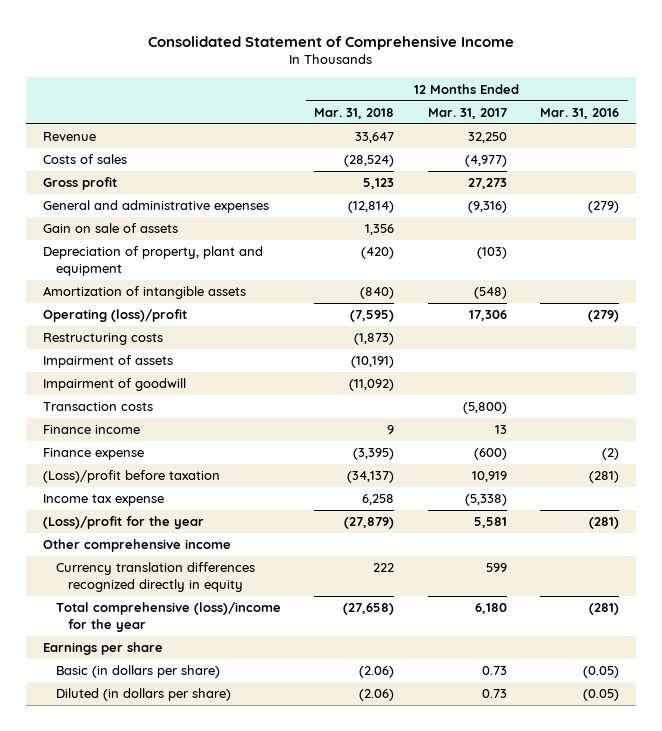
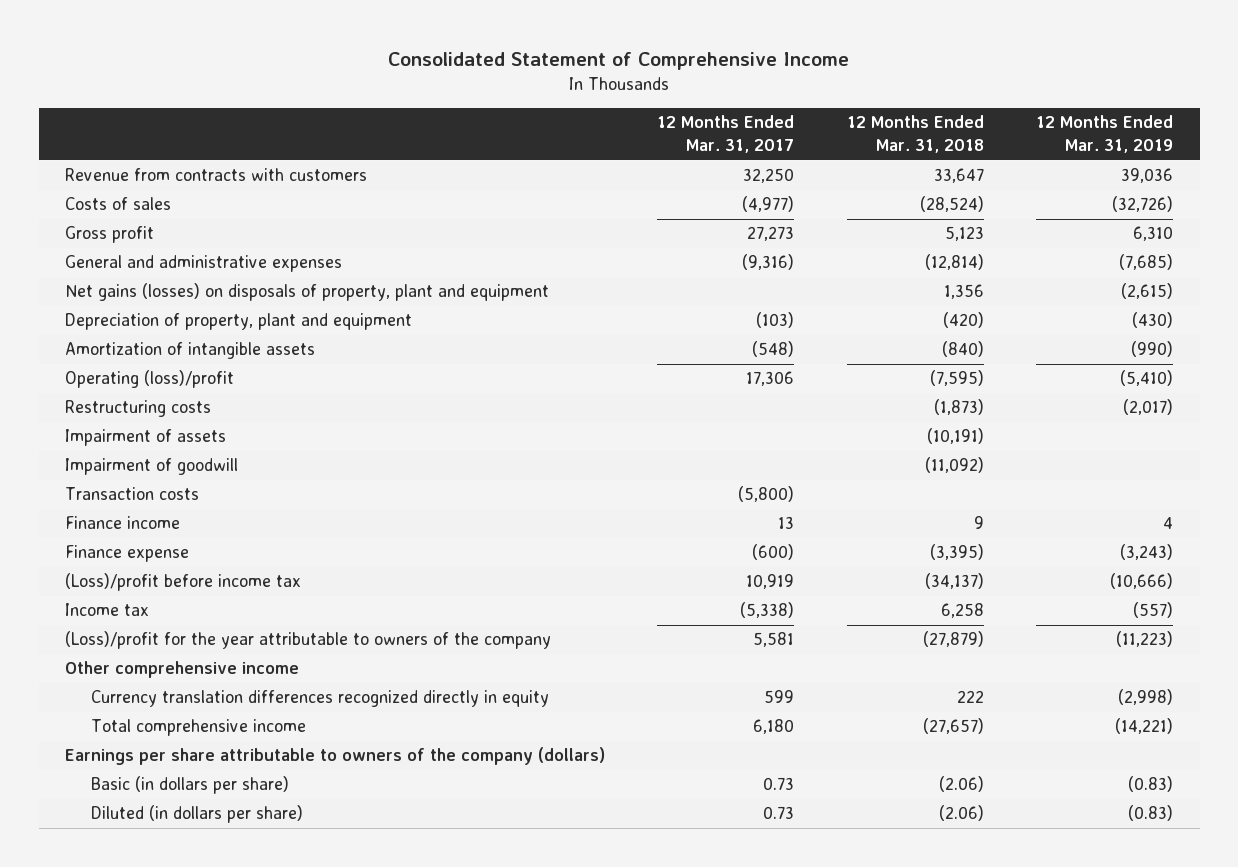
- | 12 Months Ended Mar. 31, 2018 | 12 Months Ended Mar. 31, 2017 | 12 Months Ended Mar. 31, 2016
+ | 12 Months Ended Mar. 31, 2017 | 12 Months Ended Mar. 31, 2018 | 12 Months Ended Mar. 31, 2019
- Revenue | 33,647 | 32,250 |
+ Revenue from contracts with customers | 32,250 | 33,647 | 39,036
- Gain on sale of assets | 1,356 | |
+ Net gains (losses) on disposals of property, plant and equipment | | 1,356 | (2,615)
- (Loss)/profit before taxation | (34,137) | 10,919 | (281)
- Income tax expense | 6,258 | (5,338) |
- (Loss)/profit for the year | (27,879) | 5,581 | (281)
+ (Loss)/profit before income tax | 10,919 | (34,137) | (10,666)
+ Income tax | (5,338) | 6,258 | (557)
+ (Loss)/profit for the year attributable to owners of the company | 5,581 | (27,879) | (11,223)
- Total comprehensive (loss)/income for the year | (27,658) | 6,180 | (281)
- Earnings per share
+ Total comprehensive income | 6,180 | (27,657) | (14,221)
+ Earnings per share attributable to owners of the company (dollars)

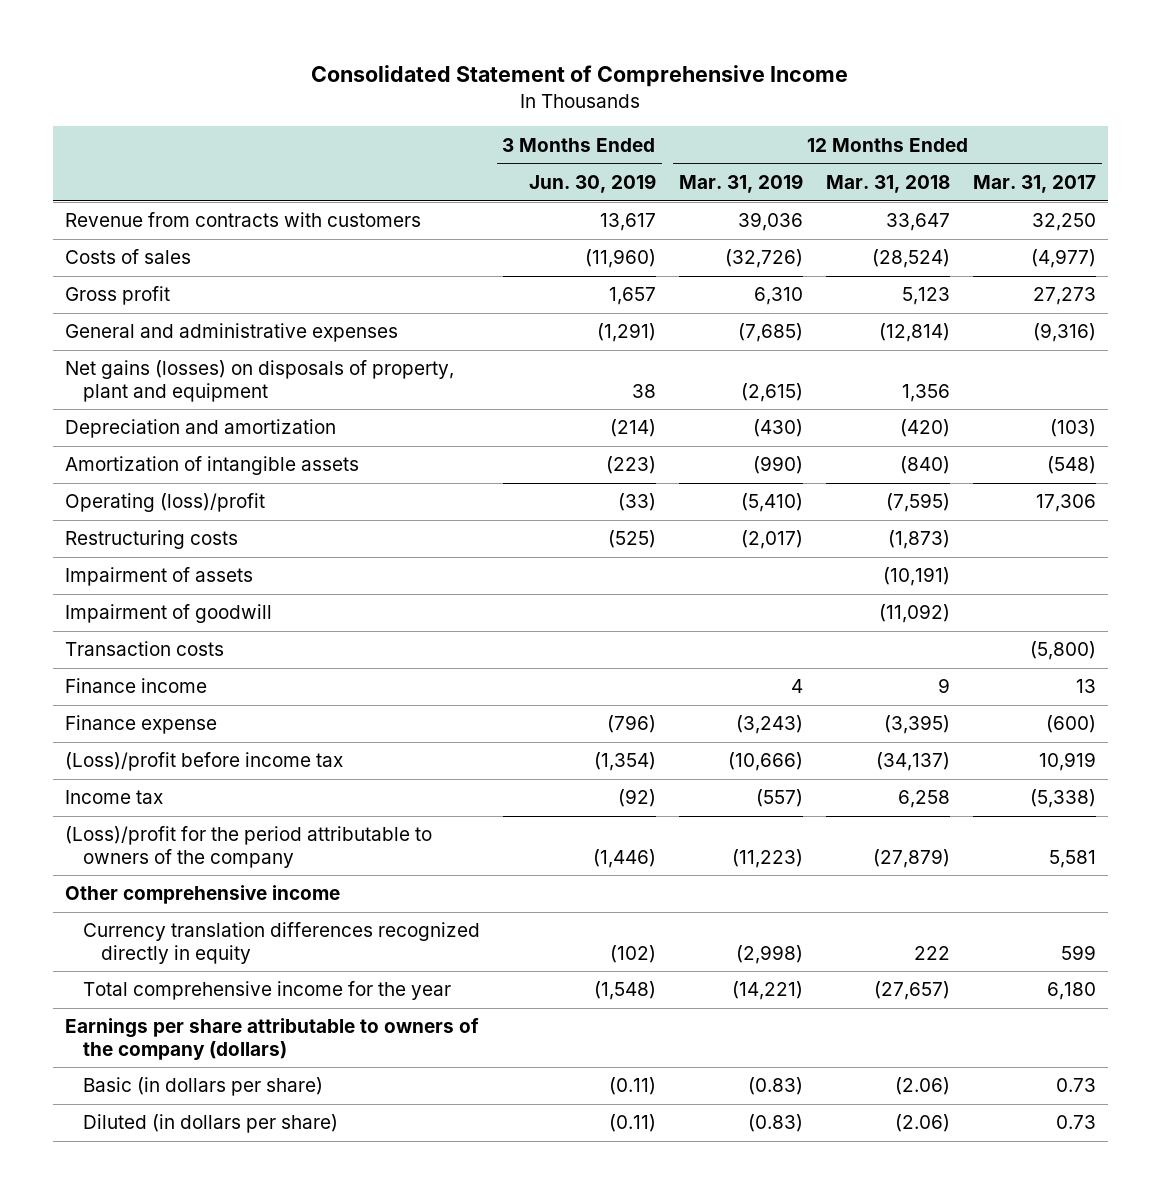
- | 12 Months Ended Mar. 31, 2017 | 12 Months Ended Mar. 31, 2018 | 12 Months Ended Mar. 31, 2019
+ | 3 Months Ended Jun. 30, 2019 | 12 Months Ended Mar. 31, 2019 | 12 Months Ended Mar. 31, 2018 | 12 Months Ended Mar. 31, 2017
- Depreciation of property, plant and equipment | (103) | (420) | (430)
+ Depreciation and amortization | (214) | (430) | (420) | (103)
- (Loss)/profit for the year attributable to owners of the company | 5,581 | (27,879) | (11,223)
+ (Loss)/profit for the period attributable to owners of the company | (1,446) | (11,223) | (27,879) | 5,581
- Total comprehensive income | 6,180 | (27,657) | (14,221)
+ Total comprehensive income for the year | (1,548) | (14,221) | (27,657) | 6,180

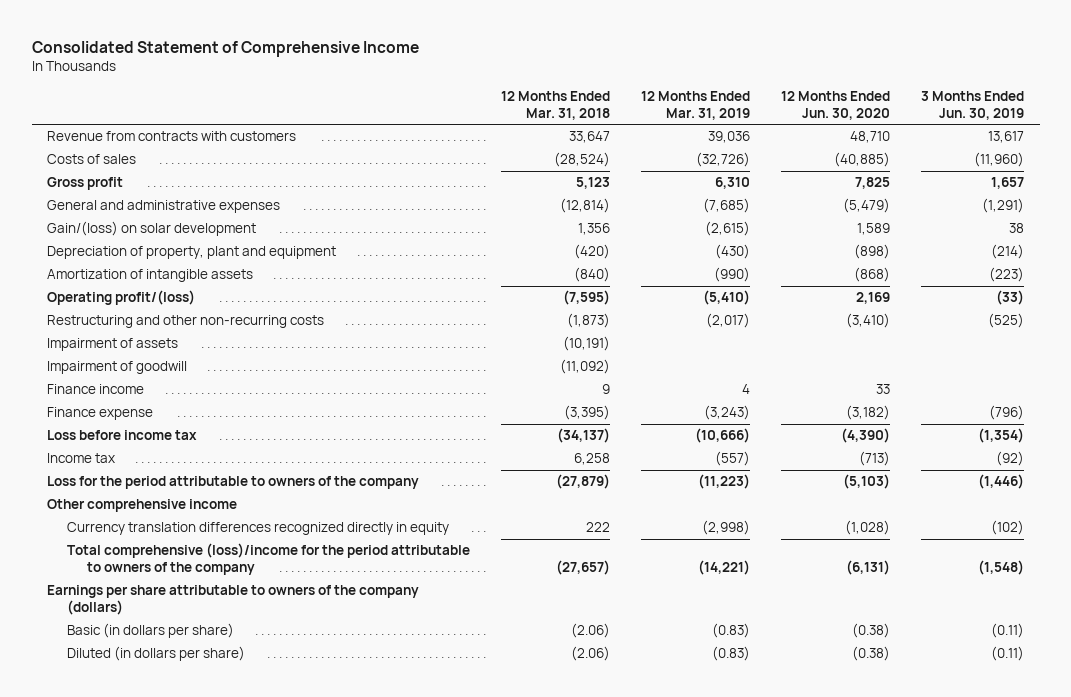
- | 3 Months Ended Jun. 30, 2019 | 12 Months Ended Mar. 31, 2019 | 12 Months Ended Mar. 31, 2018 | 12 Months Ended Mar. 31, 2017
+ | 12 Months Ended Mar. 31, 2018 | 12 Months Ended Mar. 31, 2019 | 12 Months Ended Jun. 30, 2020 | 3 Months Ended Jun. 30, 2019
- Net gains (losses) on disposals of property, plant and equipment | 38 | (2,615) | 1,356 |
- Depreciation and amortization | (214) | (430) | (420) | (103)
+ Gain/(loss) on solar development | 1,356 | (2,615) | 1,589 | 38
+ Depreciation of property, plant and equipment | (420) | (430) | (898) | (214)
- Operating (loss)/profit | (33) | (5,410) | (7,595) | 17,306
- Restructuring costs | (525) | (2,017) | (1,873) |
+ Operating profit/(loss) | (7,595) | (5,410) | 2,169 | (33)
+ Restructuring and other non-recurring costs | (1,873) | (2,017) | (3,410) | (525)
- Transaction costs | | | | (5,800)
- (Loss)/profit before income tax | (1,354) | (10,666) | (34,137) | 10,919
+ Loss before income tax | (34,137) | (10,666) | (4,390) | (1,354)
- (Loss)/profit for the period attributable to owners of the company | (1,446) | (11,223) | (27,879) | 5,581
+ Loss for the period attributable to owners of the company | (27,879) | (11,223) | (5,103) | (1,446)
- Total comprehensive income for the year | (1,548) | (14,221) | (27,657) | 6,180
+ Total comprehensive (loss)/income for the period attributable to owners of the company | (27,657) | (14,221) | (6,131) | (1,548)

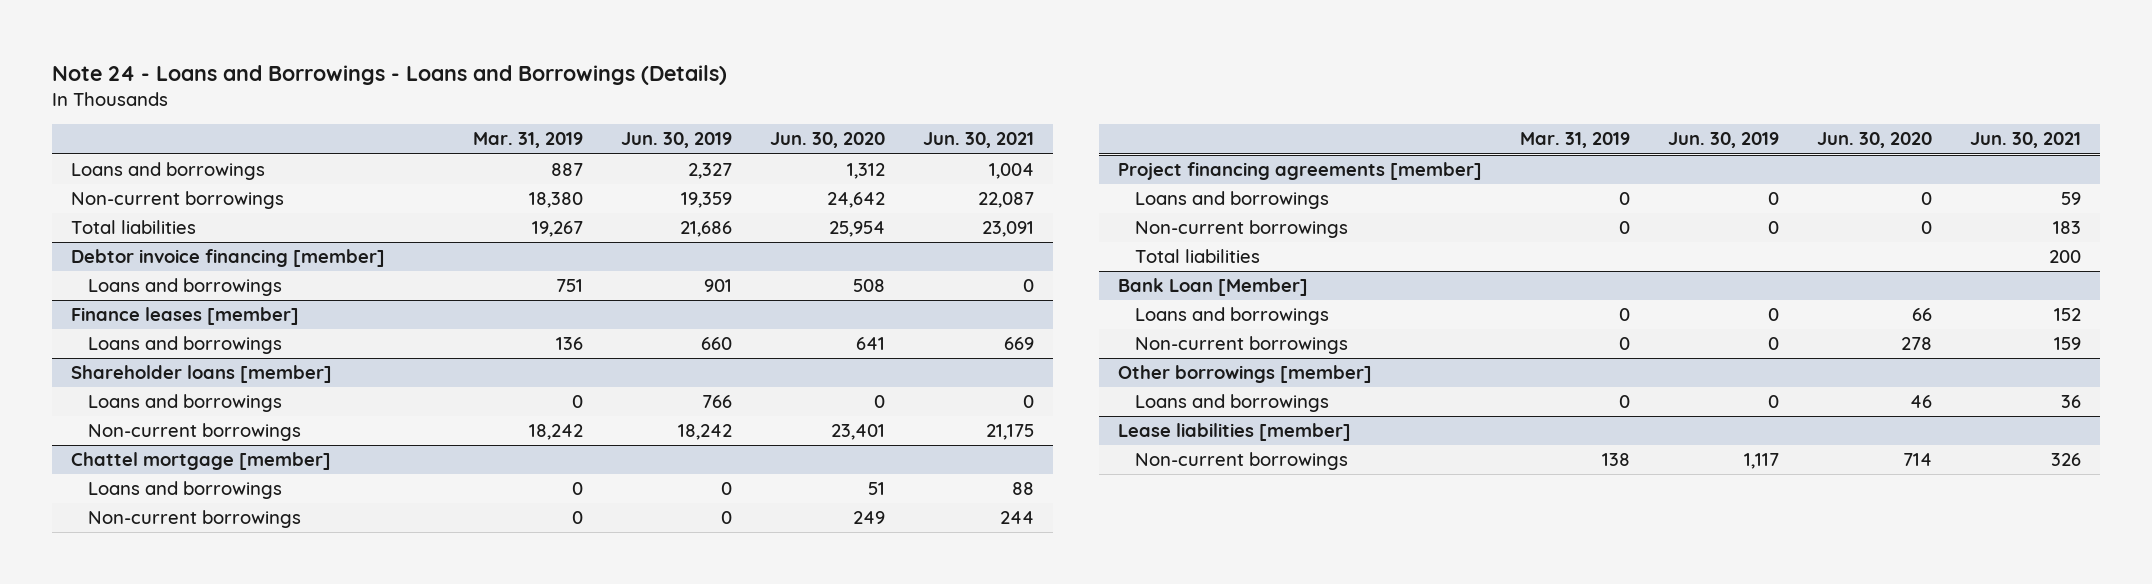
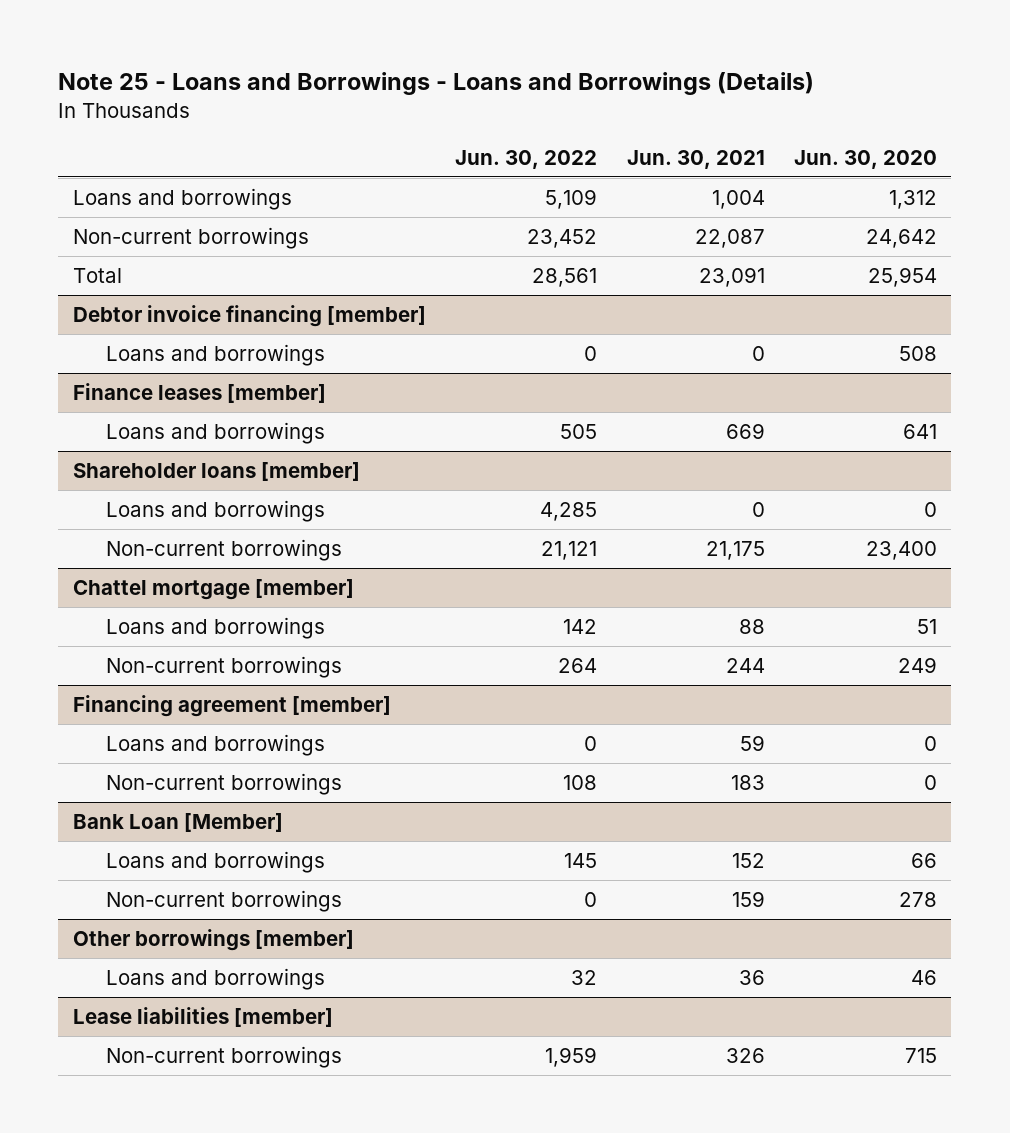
- Note 24 - Loans and Borrowings - Loans and Borrowings (Details)
+ Note 25 - Loans and Borrowings - Loans and Borrowings (Details)
- | Mar. 31, 2019 | Jun. 30, 2019 | Jun. 30, 2020 | Jun. 30, 2021
+ | Jun. 30, 2022 | Jun. 30, 2021 | Jun. 30, 2020
- Total liabilities | 19,267 | 21,686 | 25,954 | 23,091
+ Total | 28,561 | 23,091 | 25,954
@ Shareholder loans [member]
- Non-current borrowings | 18,242 | 18,242 | 23,401 | 21,175
+ Non-current borrowings | 21,121 | 21,175 | 23,400
- Project financing agreements [member]
+ Financing agreement [member]
- Total liabilities | | | | 200
@ Lease liabilities [member]
- Non-current borrowings | 138 | 1,117 | 714 | 326
+ Non-current borrowings | 1,959 | 326 | 715

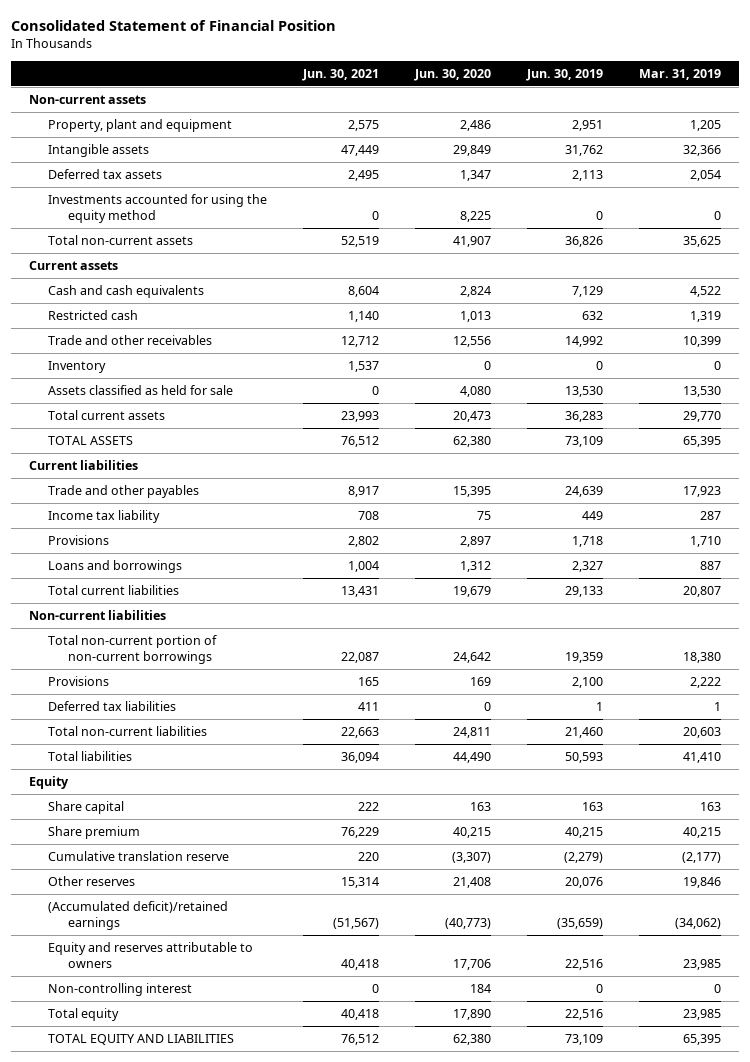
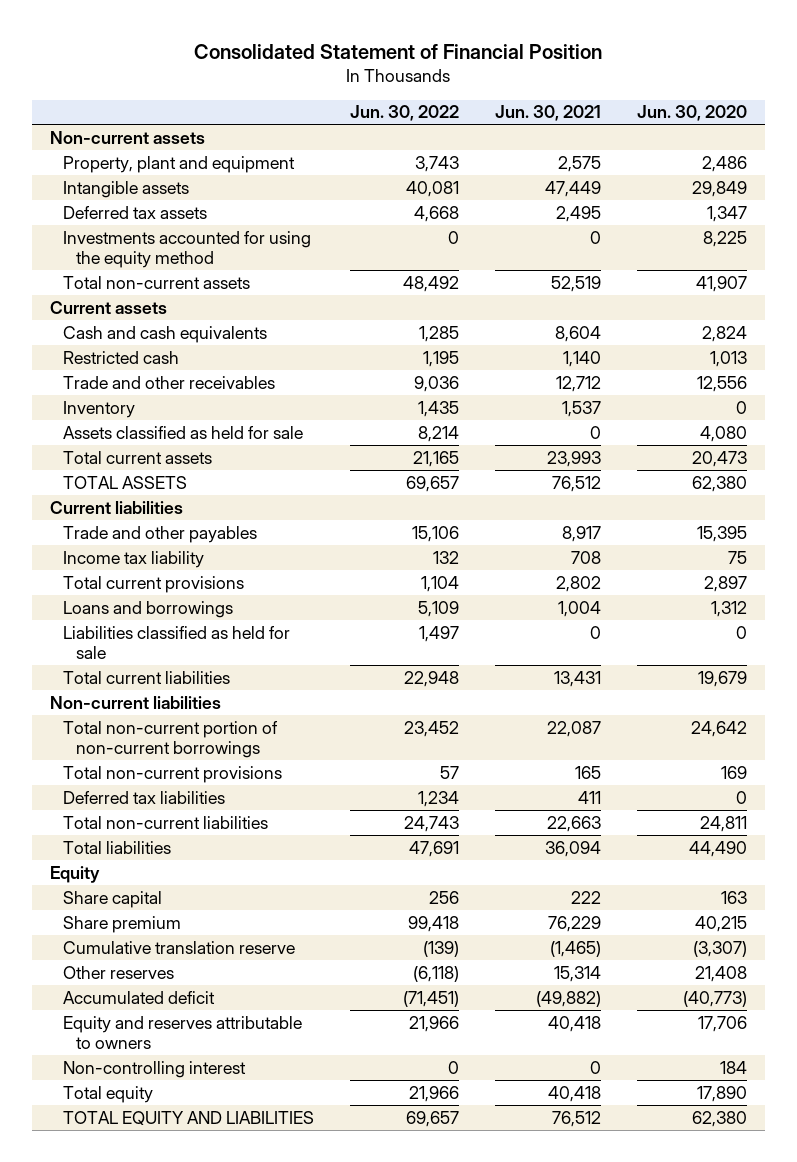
- | Jun. 30, 2021 | Jun. 30, 2020 | Jun. 30, 2019 | Mar. 31, 2019
+ | Jun. 30, 2022 | Jun. 30, 2021 | Jun. 30, 2020
- Provisions | 2,802 | 2,897 | 1,718 | 1,710
+ Total current provisions | 1,104 | 2,802 | 2,897
+ Liabilities classified as held for sale | 1,497 | 0 | 0
- Provisions | 165 | 169 | 2,100 | 2,222
+ Total non-current provisions | 57 | 165 | 169
- Cumulative translation reserve | 220 | (3,307) | (2,279) | (2,177)
+ Cumulative translation reserve | (139) | (1,465) | (3,307)
- (Accumulated deficit)/retained earnings | (51,567) | (40,773) | (35,659) | (34,062)
+ Accumulated deficit | (71,451) | (49,882) | (40,773)

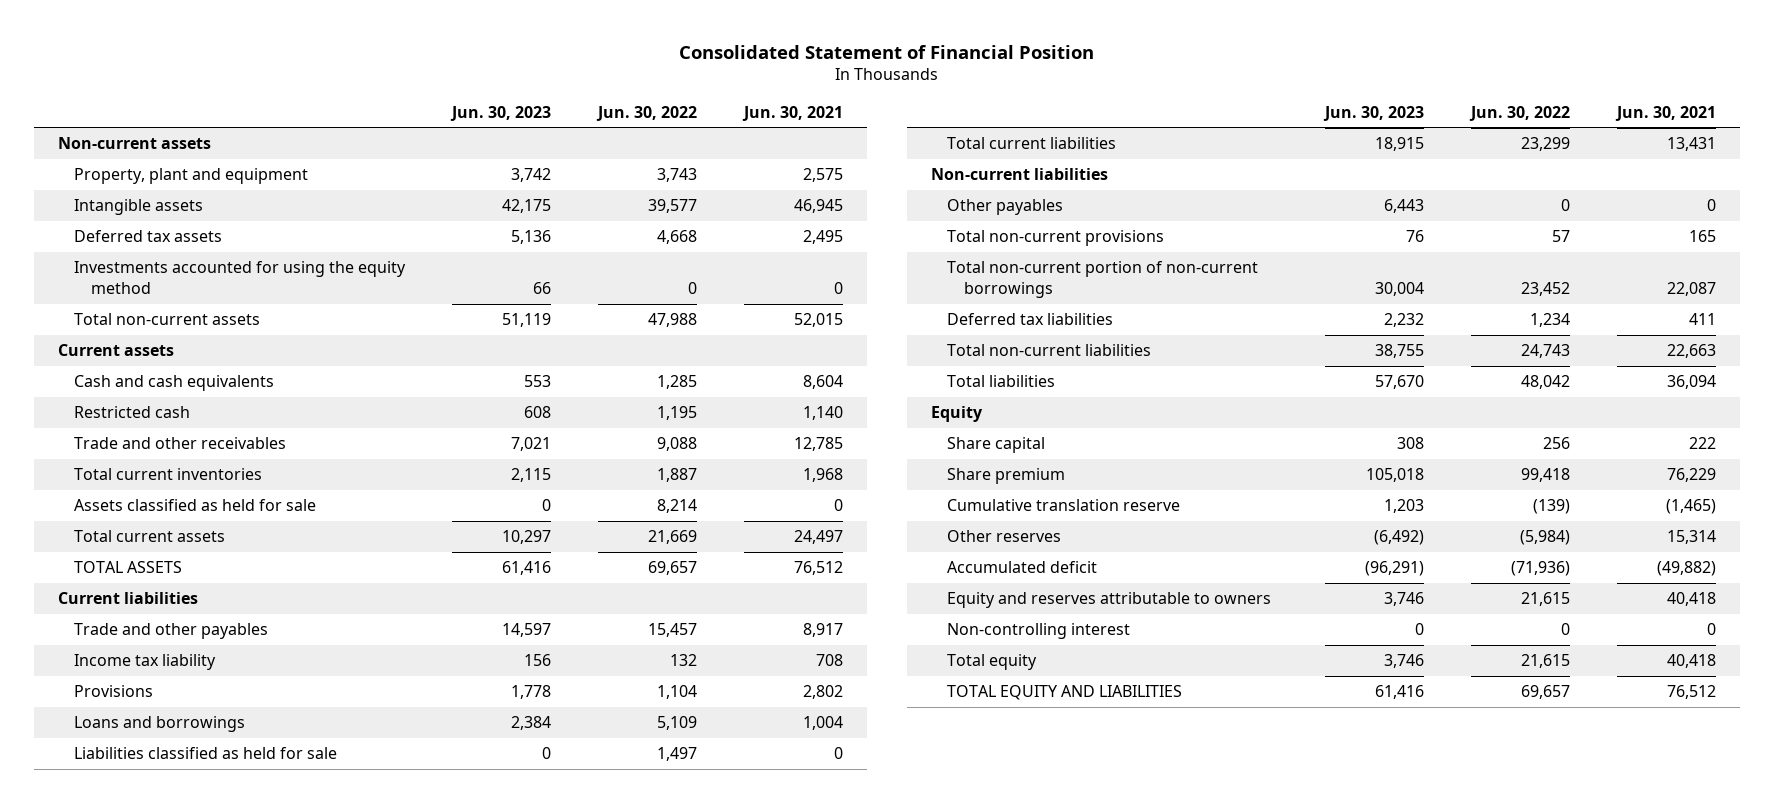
- | Jun. 30, 2022 | Jun. 30, 2021 | Jun. 30, 2020
+ | Jun. 30, 2023 | Jun. 30, 2022 | Jun. 30, 2021
- Intangible assets | 40,081 | 47,449 | 29,849
+ Intangible assets | 42,175 | 39,577 | 46,945
- Total non-current assets | 48,492 | 52,519 | 41,907
+ Total non-current assets | 51,119 | 47,988 | 52,015
- Trade and other receivables | 9,036 | 12,712 | 12,556
- Inventory | 1,435 | 1,537 | 0
+ Trade and other receivables | 7,021 | 9,088 | 12,785
+ Total current inventories | 2,115 | 1,887 | 1,968
- Total current assets | 21,165 | 23,993 | 20,473
+ Total current assets | 10,297 | 21,669 | 24,497
- Trade and other payables | 15,106 | 8,917 | 15,395
+ Trade and other payables | 14,597 | 15,457 | 8,917
- Total current provisions | 1,104 | 2,802 | 2,897
+ Provisions | 1,778 | 1,104 | 2,802
- Total current liabilities | 22,948 | 13,431 | 19,679
+ Total current liabilities | 18,915 | 23,299 | 13,431
+ Other payables | 6,443 | 0 | 0
moved down: Total non-current portion of non-current borrowings | 30,004 | 23,452 | 22,087
- Total liabilities | 47,691 | 36,094 | 44,490
+ Total liabilities | 57,670 | 48,042 | 36,094
- Other reserves | (6,118) | 15,314 | 21,408
- Accumulated deficit | (71,451) | (49,882) | (40,773)
- Equity and reserves attributable to owners | 21,966 | 40,418 | 17,706
+ Other reserves | (6,492) | (5,984) | 15,314
+ Accumulated deficit | (96,291) | (71,936) | (49,882)
+ Equity and reserves attributable to owners | 3,746 | 21,615 | 40,418
- Total equity | 21,966 | 40,418 | 17,890
+ Total equity | 3,746 | 21,615 | 40,418

